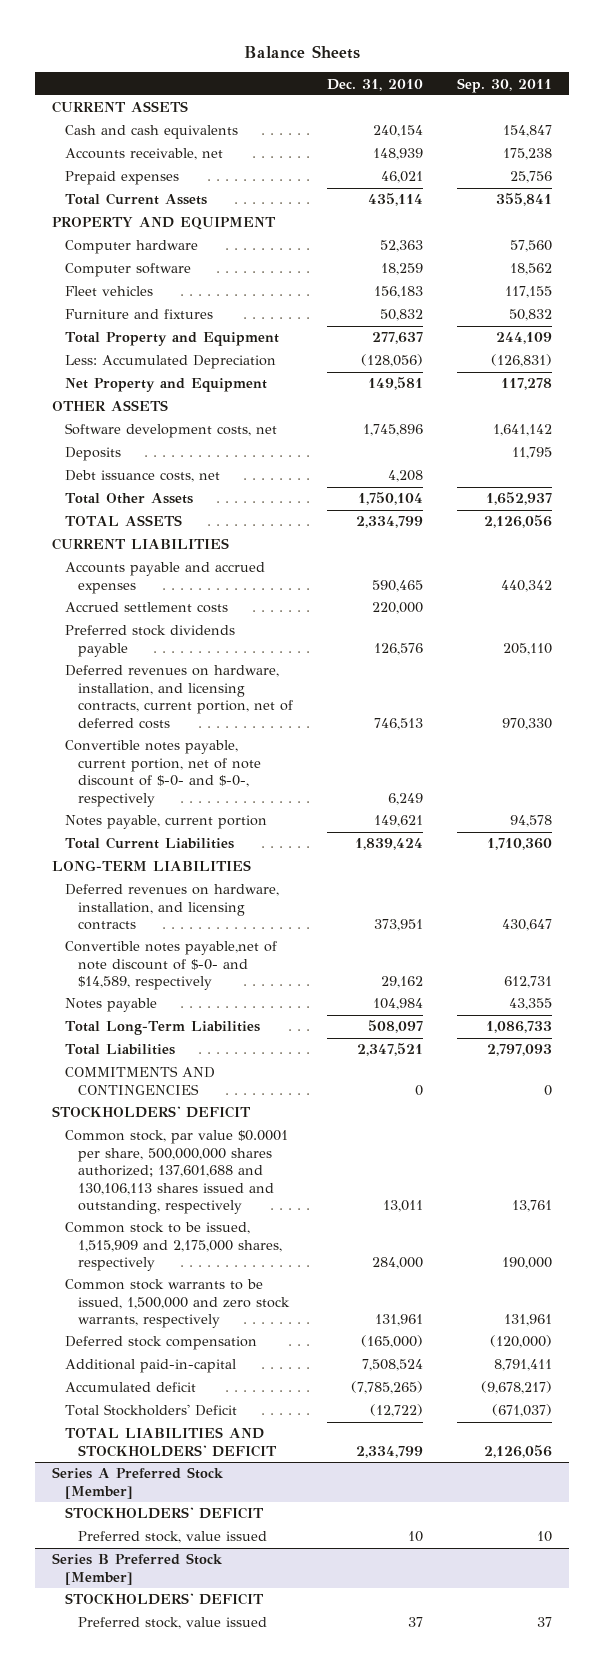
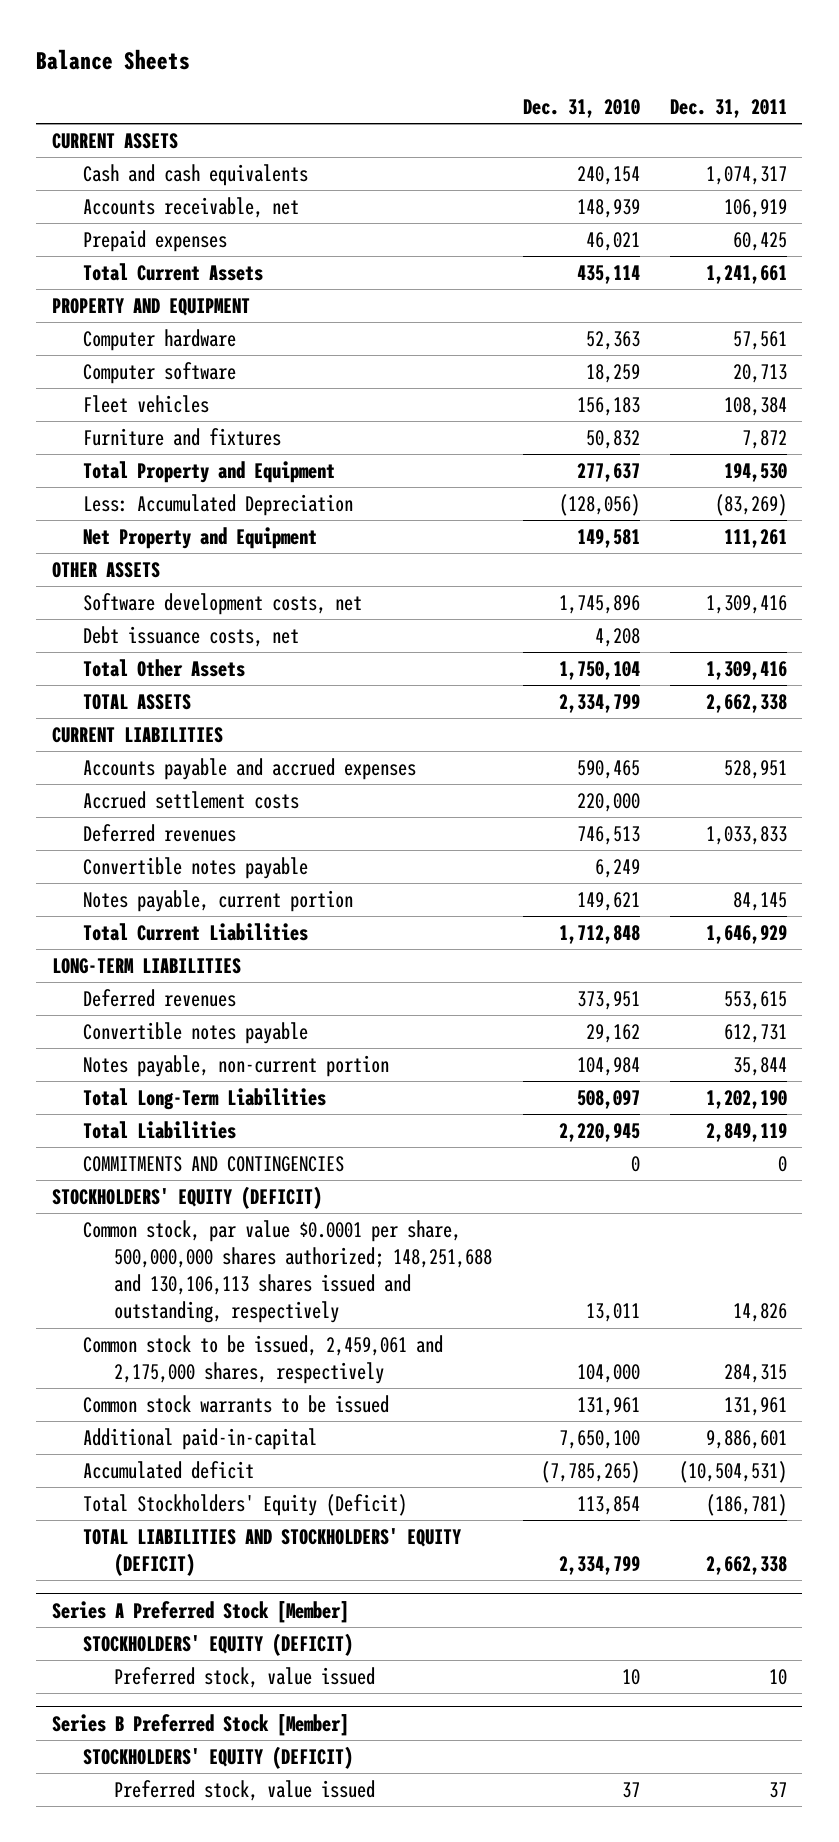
- | Dec. 31, 2010 | Sep. 30, 2011
+ | Dec. 31, 2010 | Dec. 31, 2011
- Deposits | | 11,795
- Preferred stock dividends payable | 126,576 | 205,110
- Deferred revenues on hardware, installation, and licensing contracts, current portion, net of deferred costs | 746,513 | 970,330
- Convertible notes payable, current portion, net of note discount of $-0- and $-0-, respectively | 6,249 |
+ Deferred revenues | 746,513 | 1,033,833
+ Convertible notes payable | 6,249 |
- Total Current Liabilities | 1,839,424 | 1,710,360
+ Total Current Liabilities | 1,712,848 | 1,646,929
- Deferred revenues on hardware, installation, and licensing contracts | 373,951 | 430,647
- Convertible notes payable,net of note discount of $-0- and $14,589, respectively | 29,162 | 612,731
- Notes payable | 104,984 | 43,355
+ Deferred revenues | 373,951 | 553,615
+ Convertible notes payable | 29,162 | 612,731
+ Notes payable, non-current portion | 104,984 | 35,844
- Total Liabilities | 2,347,521 | 2,797,093
+ Total Liabilities | 2,220,945 | 2,849,119
- STOCKHOLDERS' DEFICIT
- Common stock, par value $0.0001 per share, 500,000,000 shares authorized; 137,601,688 and 130,106,113 shares issued and outstanding, respectively | 13,011 | 13,761
- Common stock to be issued, 1,515,909 and 2,175,000 shares, respectively | 284,000 | 190,000
- Common stock warrants to be issued, 1,500,000 and zero stock warrants, respectively | 131,961 | 131,961
- Deferred stock compensation | (165,000) | (120,000)
- Additional paid-in-capital | 7,508,524 | 8,791,411
+ STOCKHOLDERS' EQUITY (DEFICIT)
+ Common stock, par value $0.0001 per share, 500,000,000 shares authorized; 148,251,688 and 130,106,113 shares issued and outstanding, respectively | 13,011 | 14,826
+ Common stock to be issued, 2,459,061 and 2,175,000 shares, respectively | 104,000 | 284,315
+ Common stock warrants to be issued | 131,961 | 131,961
+ Additional paid-in-capital | 7,650,100 | 9,886,601
- Total Stockholders' Deficit | (12,722) | (671,037)
- TOTAL LIABILITIES AND STOCKHOLDERS' DEFICIT | 2,334,799 | 2,126,056
+ Total Stockholders' Equity (Deficit) | 113,854 | (186,781)
+ TOTAL LIABILITIES AND STOCKHOLDERS' EQUITY (DEFICIT) | 2,334,799 | 2,662,338
@ Series A Preferred Stock [Member]
- STOCKHOLDERS' DEFICIT
+ STOCKHOLDERS' EQUITY (DEFICIT)
@ Series B Preferred Stock [Member]
- STOCKHOLDERS' DEFICIT
+ STOCKHOLDERS' EQUITY (DEFICIT)

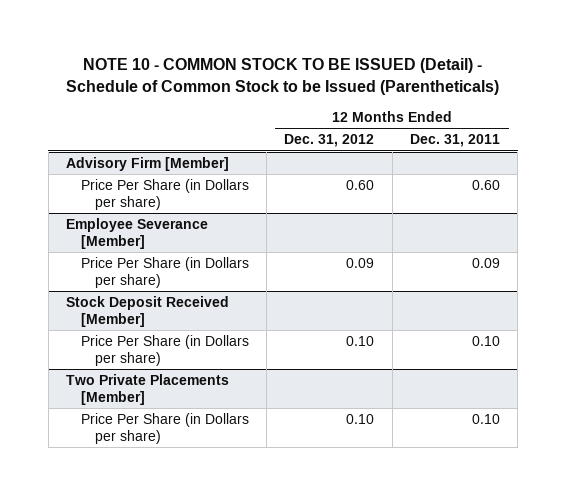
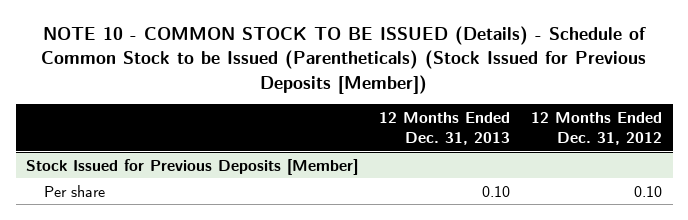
- NOTE 10 - COMMON STOCK TO BE ISSUED (Detail) - Schedule of Common Stock to be Issued (Parentheticals)
+ NOTE 10 - COMMON STOCK TO BE ISSUED (Details) - Schedule of Common Stock to be Issued (Parentheticals) (Stock Issued for Previous Deposits [Member])
- | 12 Months Ended Dec. 31, 2012 | 12 Months Ended Dec. 31, 2011
+ | 12 Months Ended Dec. 31, 2013 | 12 Months Ended Dec. 31, 2012
- Advisory Firm [Member]
- Price Per Share (in Dollars per share) | 0.60 | 0.60
- Employee Severance [Member]
- Price Per Share (in Dollars per share) | 0.09 | 0.09
- Stock Deposit Received [Member]
- Price Per Share (in Dollars per share) | 0.10 | 0.10
- Two Private Placements [Member]
- Price Per Share (in Dollars per share) | 0.10 | 0.10
+ Stock Issued for Previous Deposits [Member]
+ Per share | 0.10 | 0.10

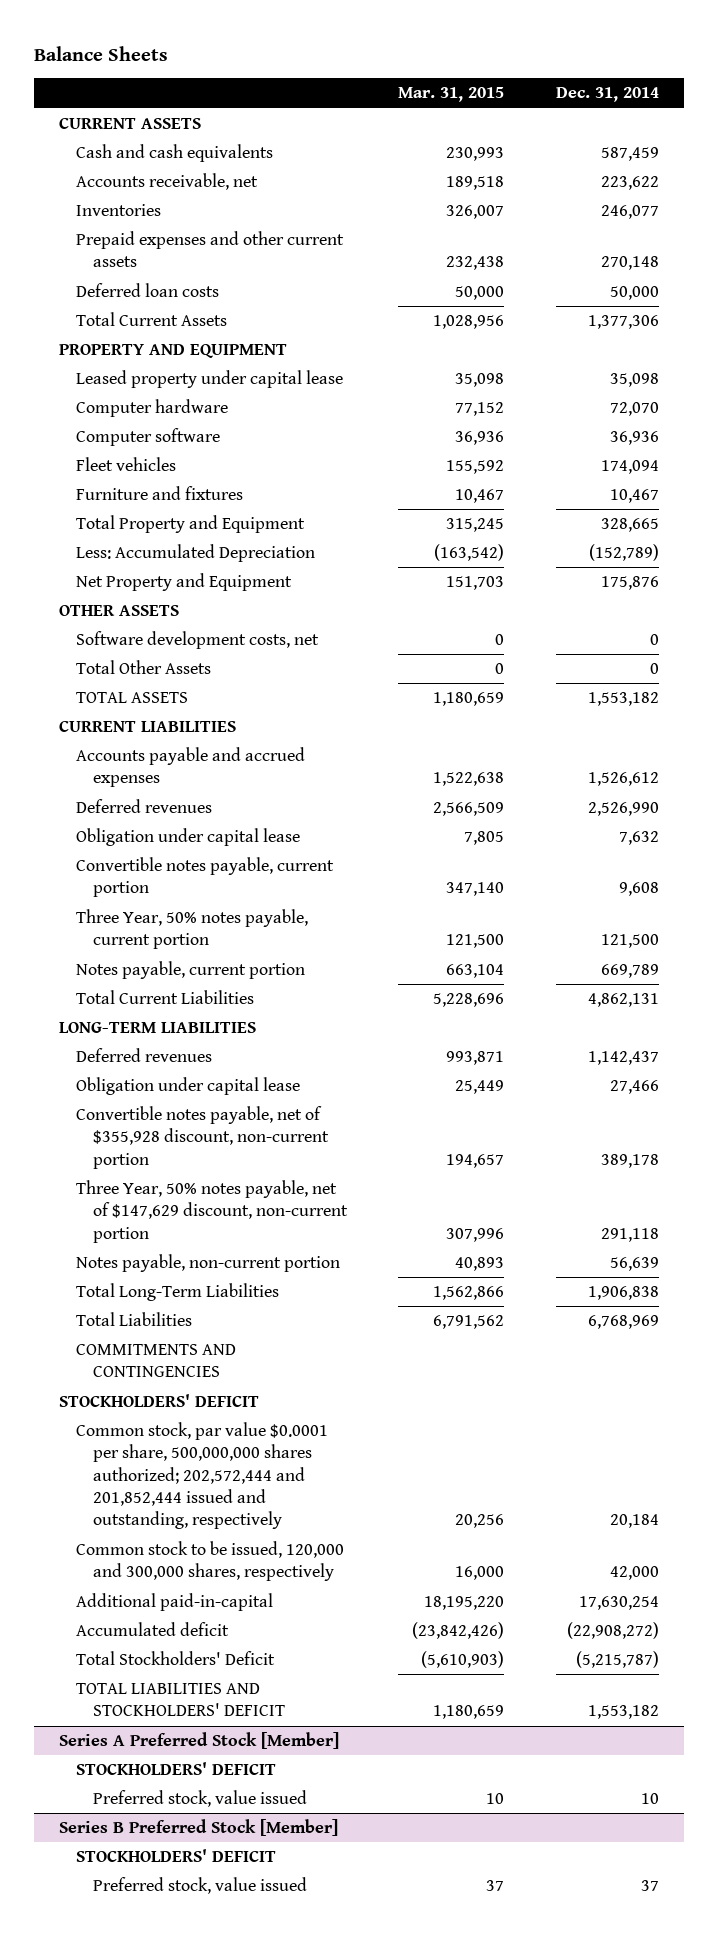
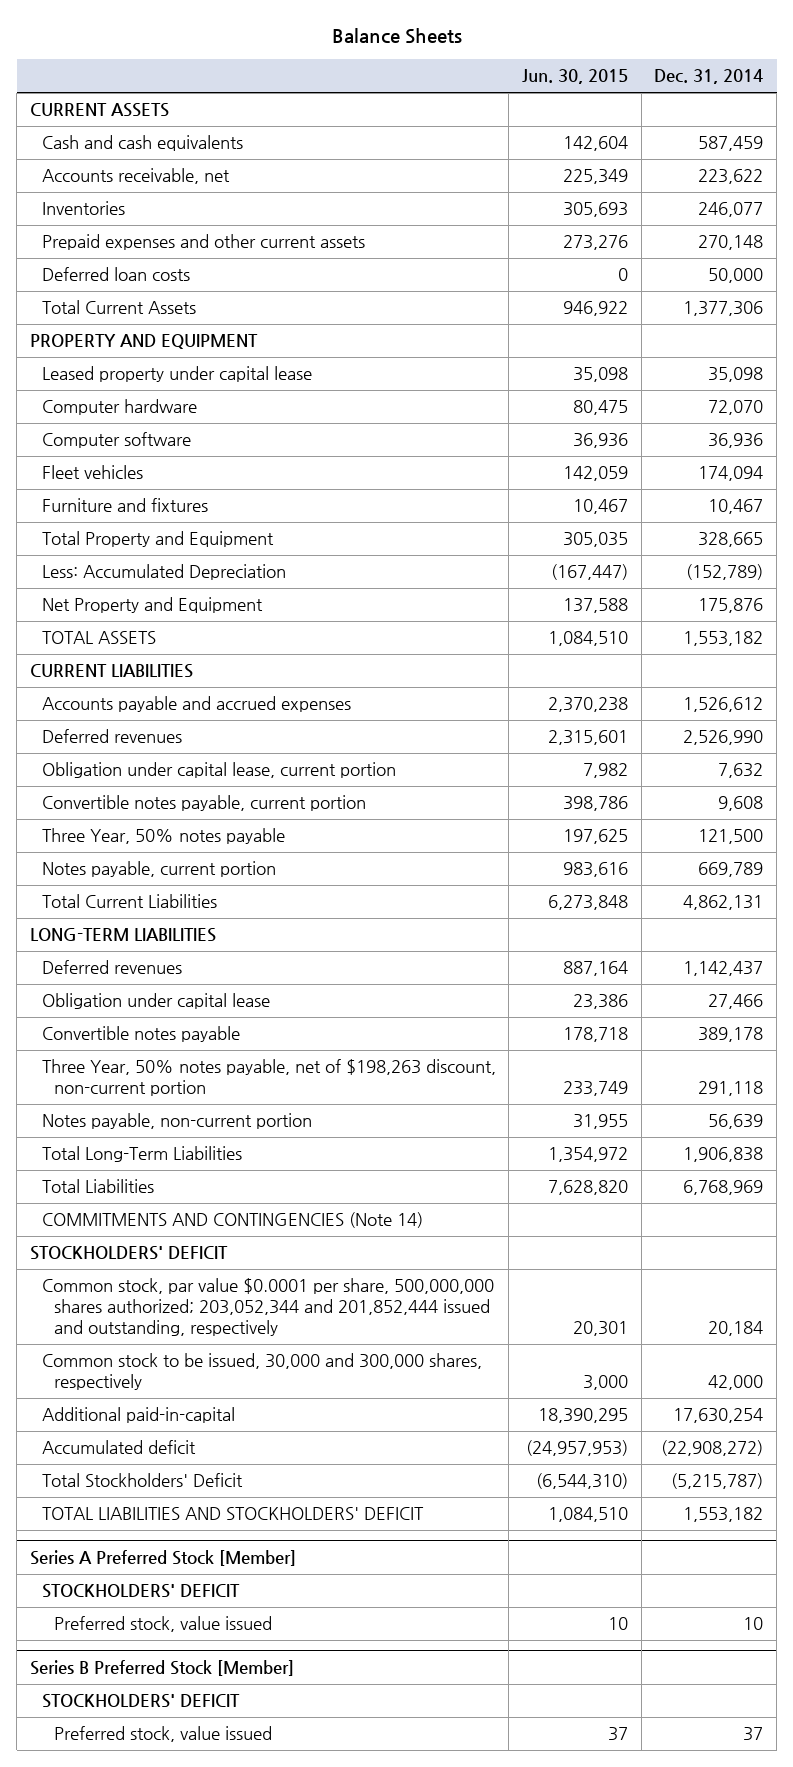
- | Mar. 31, 2015 | Dec. 31, 2014
+ | Jun. 30, 2015 | Dec. 31, 2014
- OTHER ASSETS
- Software development costs, net | 0 | 0
- Total Other Assets | 0 | 0
- Obligation under capital lease | 7,805 | 7,632
+ Obligation under capital lease, current portion | 7,982 | 7,632
- Three Year, 50% notes payable, current portion | 121,500 | 121,500
+ Three Year, 50% notes payable | 197,625 | 121,500
- Convertible notes payable, net of $355,928 discount, non-current portion | 194,657 | 389,178
- Three Year, 50% notes payable, net of $147,629 discount, non-current portion | 307,996 | 291,118
+ Convertible notes payable | 178,718 | 389,178
+ Three Year, 50% notes payable, net of $198,263 discount, non-current portion | 233,749 | 291,118
- COMMITMENTS AND CONTINGENCIES
+ COMMITMENTS AND CONTINGENCIES (Note 14)
- Common stock, par value $0.0001 per share, 500,000,000 shares authorized; 202,572,444 and 201,852,444 issued and outstanding, respectively | 20,256 | 20,184
- Common stock to be issued, 120,000 and 300,000 shares, respectively | 16,000 | 42,000
+ Common stock, par value $0.0001 per share, 500,000,000 shares authorized; 203,052,344 and 201,852,444 issued and outstanding, respectively | 20,301 | 20,184
+ Common stock to be issued, 30,000 and 300,000 shares, respectively | 3,000 | 42,000

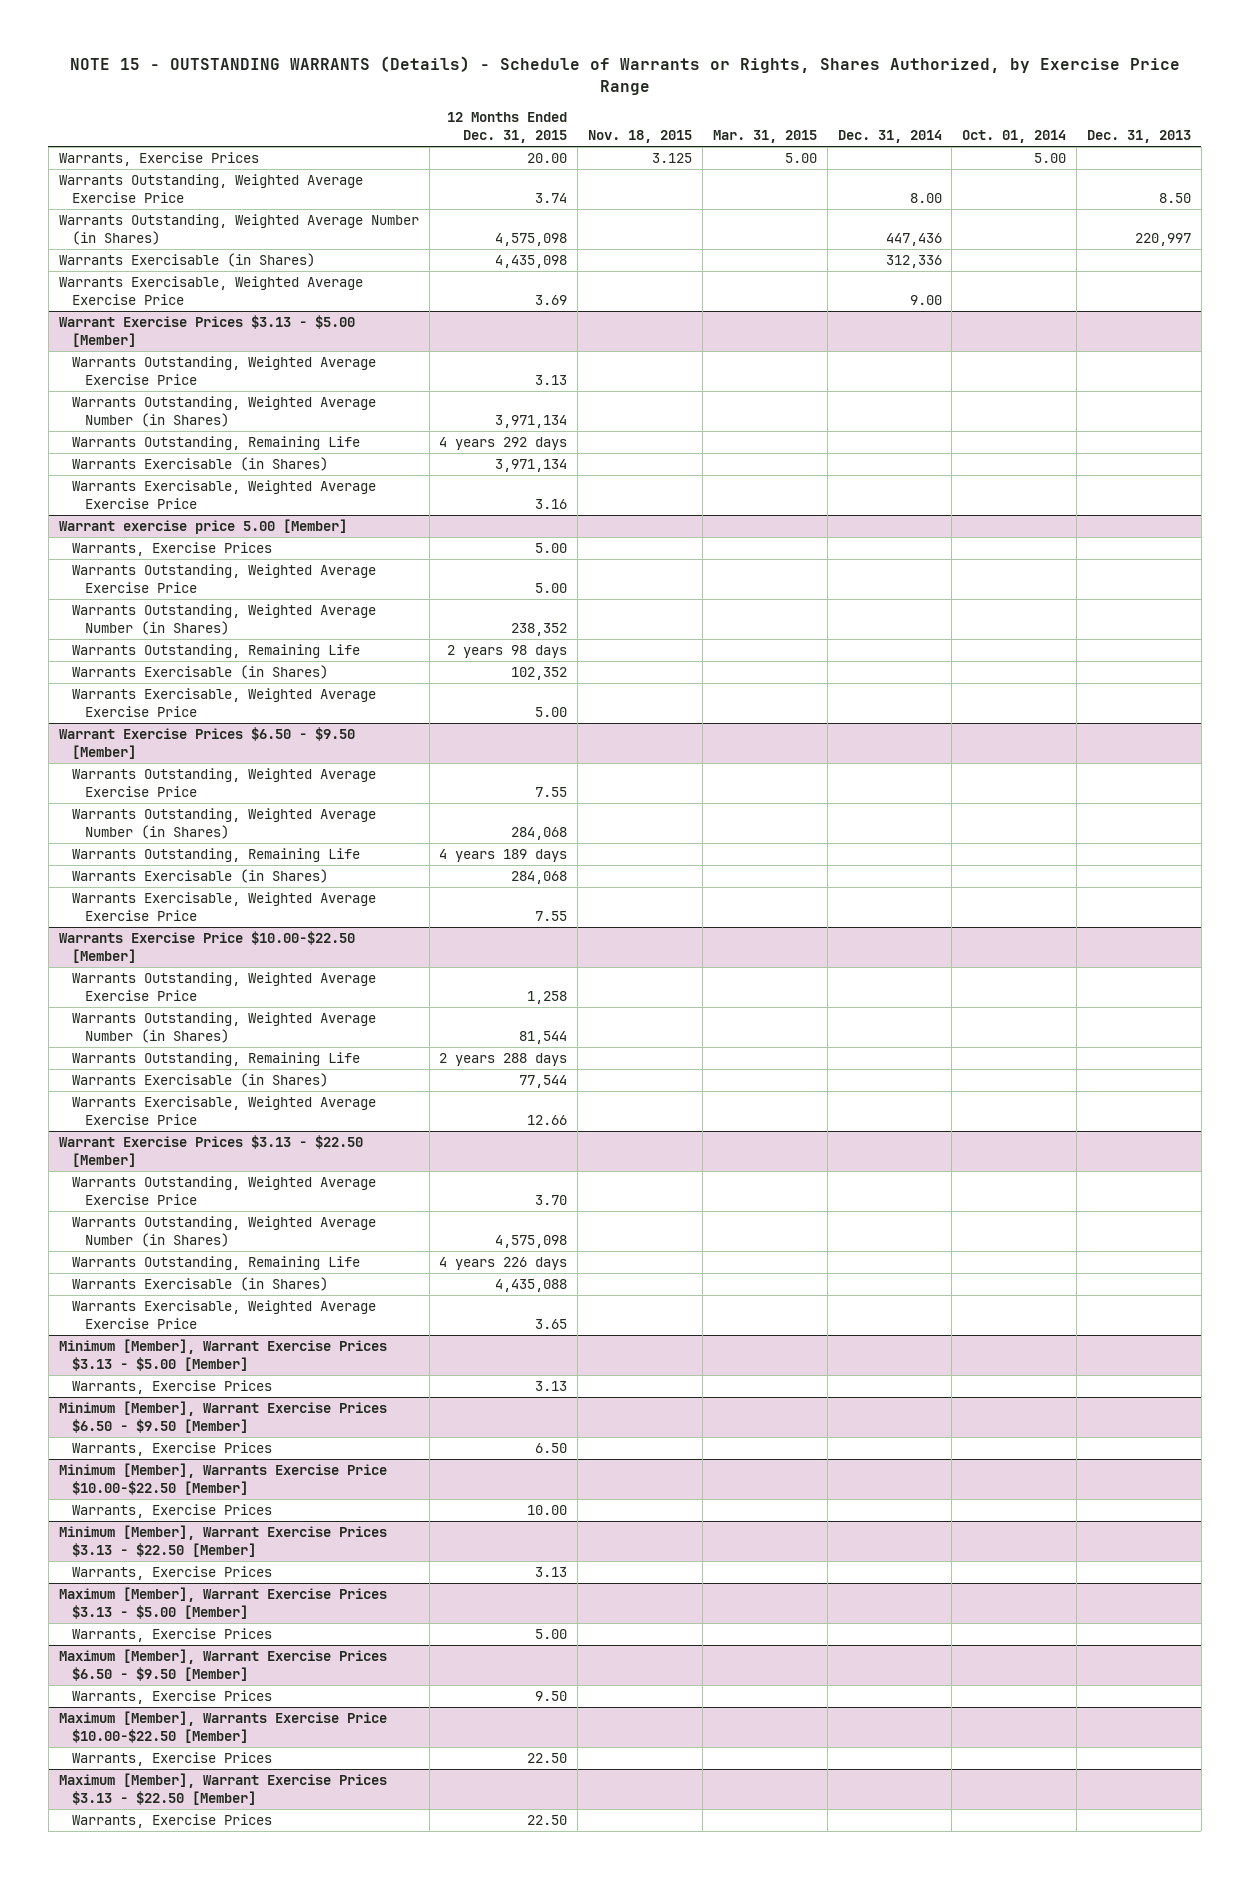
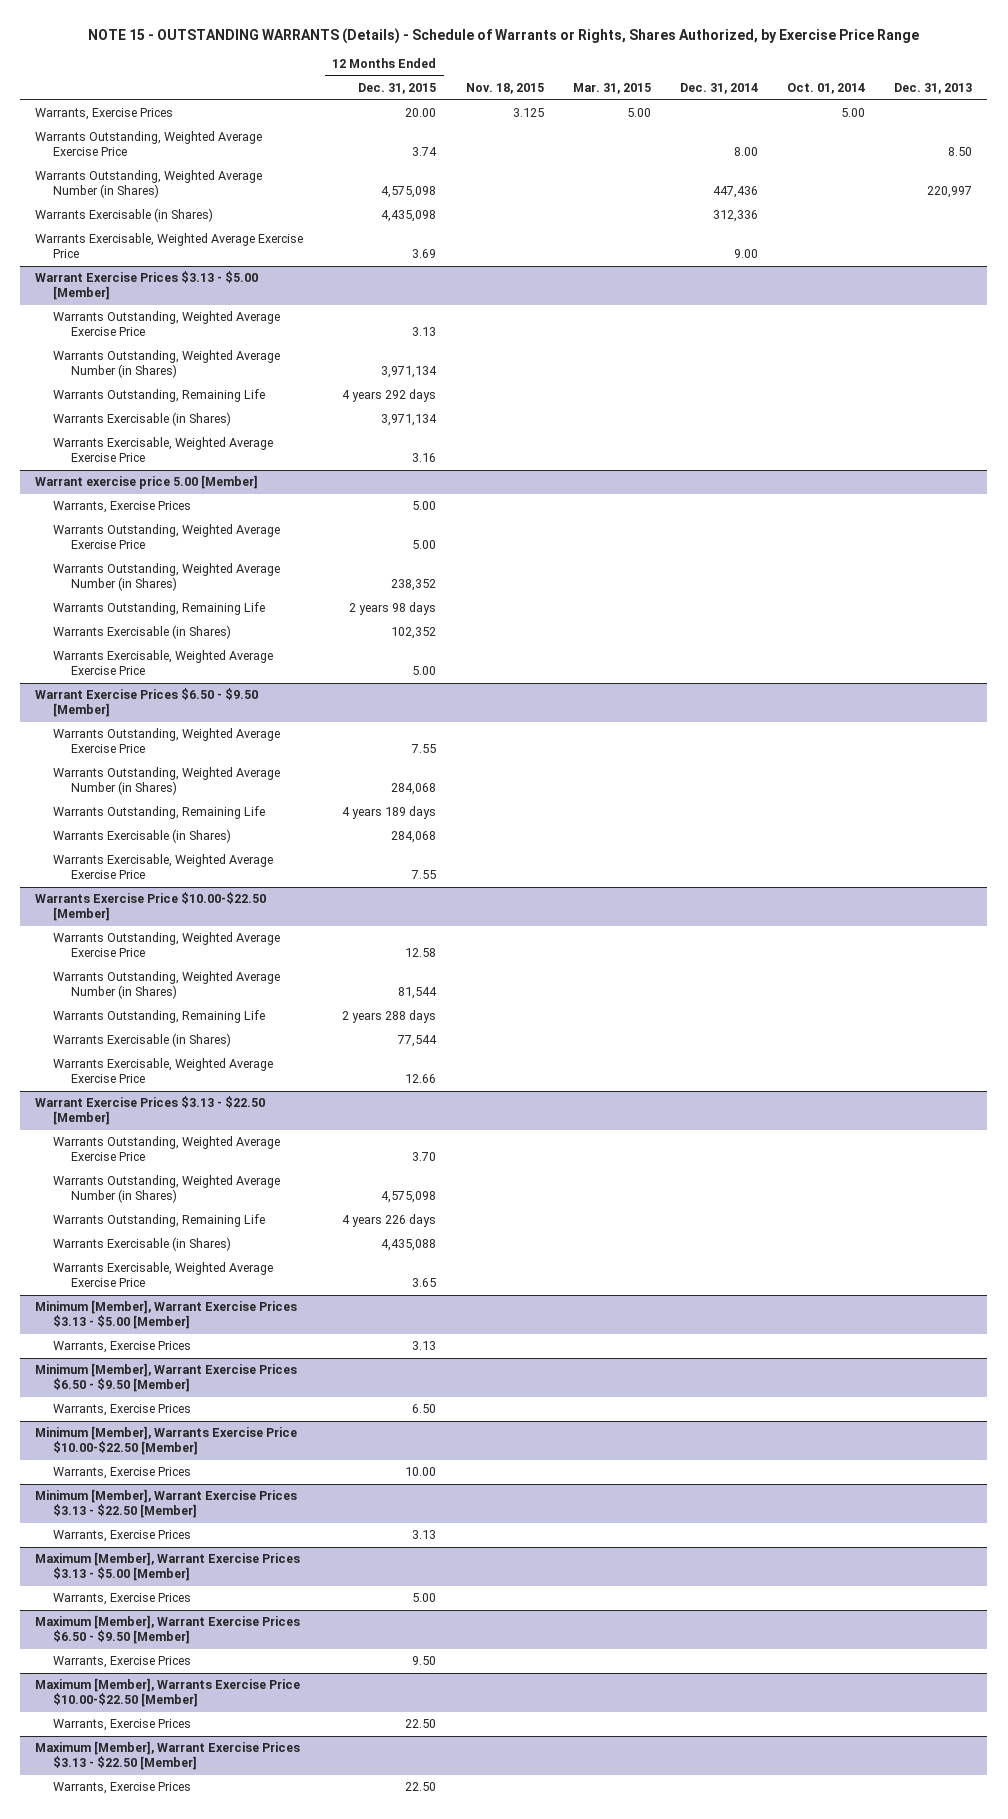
@ Warrants Exercise Price $10.00-$22.50 [Member]
- Warrants Outstanding, Weighted Average Exercise Price | 1,258 | | | | |
+ Warrants Outstanding, Weighted Average Exercise Price | 12.58 | | | | |

